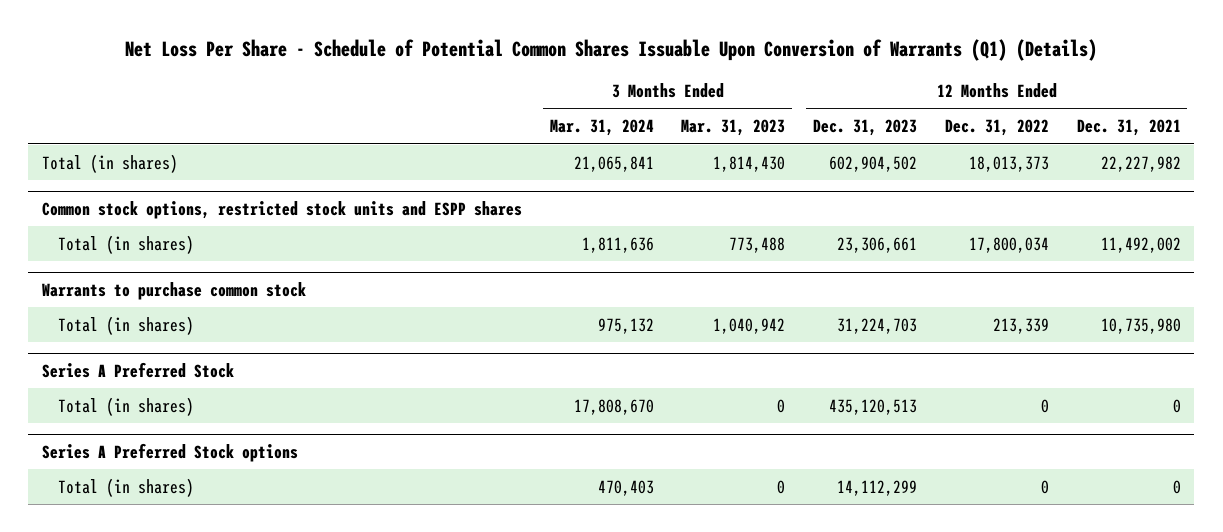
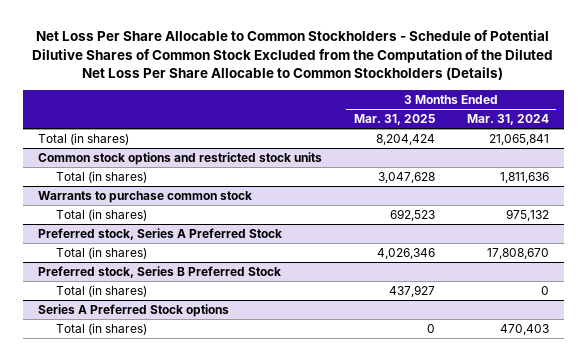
- Net Loss Per Share - Schedule of Potential Common Shares Issuable Upon Conversion of Warrants (Q1) (Details)
+ Net Loss Per Share Allocable to Common Stockholders - Schedule of Potential Dilutive Shares of Common Stock Excluded from the Computation of the Diluted Net Loss Per Share Allocable to Common Stockholders (Details)
- | 3 Months Ended Mar. 31, 2024 | 3 Months Ended Mar. 31, 2023 | 12 Months Ended Dec. 31, 2023 | 12 Months Ended Dec. 31, 2022 | 12 Months Ended Dec. 31, 2021
+ | 3 Months Ended Mar. 31, 2025 | 3 Months Ended Mar. 31, 2024
- Common stock options, restricted stock units and ESPP shares
+ Common stock options and restricted stock units
- Series A Preferred Stock
+ Preferred stock, Series A Preferred Stock
+ Preferred stock, Series B Preferred Stock
+ Total (in shares) | 437,927 | 0

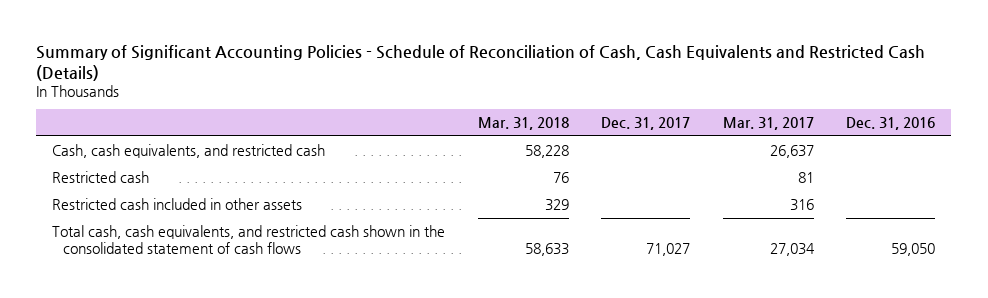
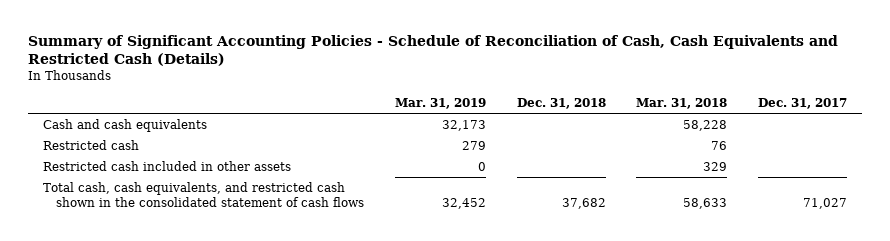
- | Mar. 31, 2018 | Dec. 31, 2017 | Mar. 31, 2017 | Dec. 31, 2016
+ | Mar. 31, 2019 | Dec. 31, 2018 | Mar. 31, 2018 | Dec. 31, 2017
- Cash, cash equivalents, and restricted cash | 58,228 | | 26,637 |
+ Cash and cash equivalents | 32,173 | | 58,228 |

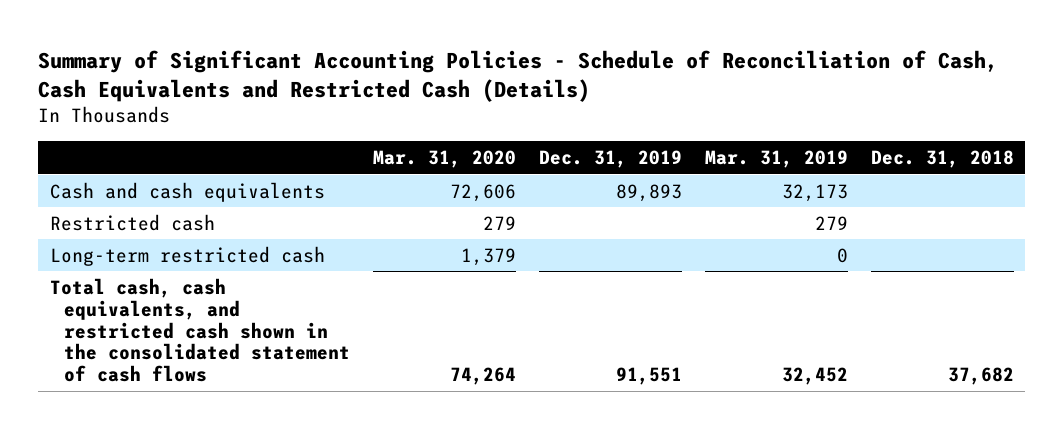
- | Mar. 31, 2019 | Dec. 31, 2018 | Mar. 31, 2018 | Dec. 31, 2017
+ | Mar. 31, 2020 | Dec. 31, 2019 | Mar. 31, 2019 | Dec. 31, 2018
- Restricted cash included in other assets | 0 | | 329 |
+ Long-term restricted cash | 1,379 | | 0 |

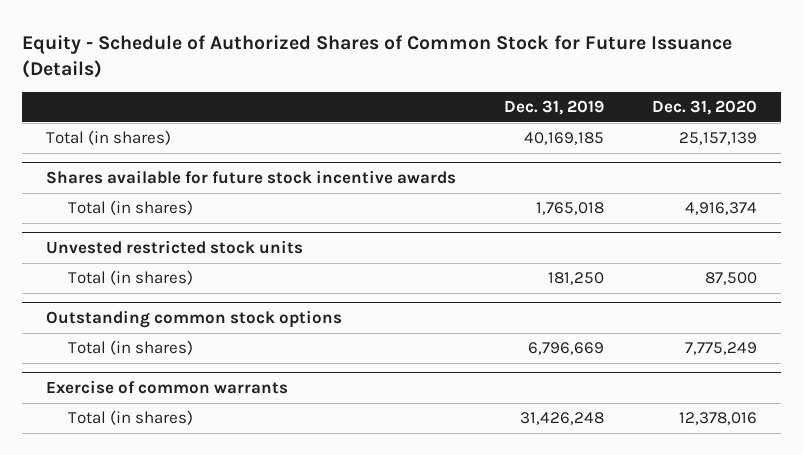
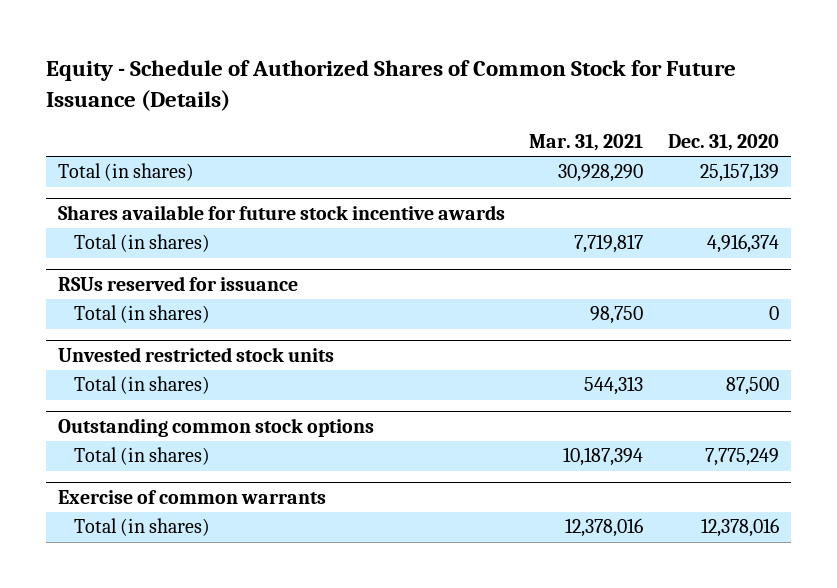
- | Dec. 31, 2019 | Dec. 31, 2020
+ | Mar. 31, 2021 | Dec. 31, 2020
+ RSUs reserved for issuance
+ Total (in shares) | 98,750 | 0

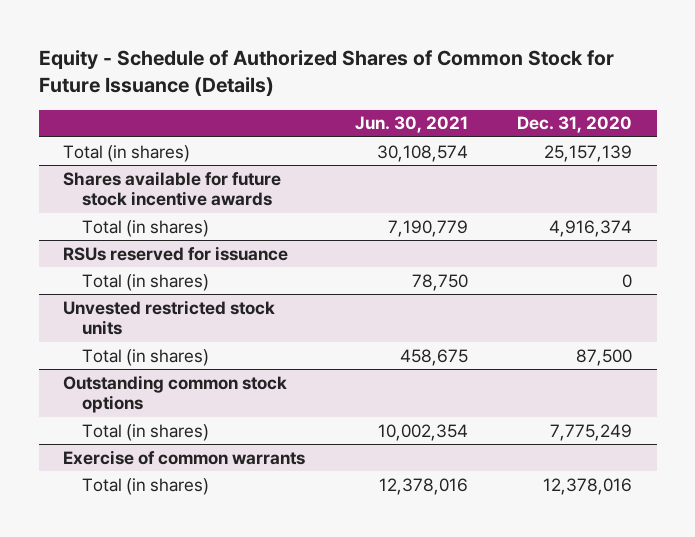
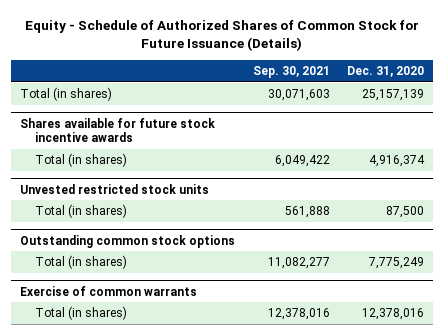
- | Jun. 30, 2021 | Dec. 31, 2020
+ | Sep. 30, 2021 | Dec. 31, 2020
- RSUs reserved for issuance
- Total (in shares) | 78,750 | 0

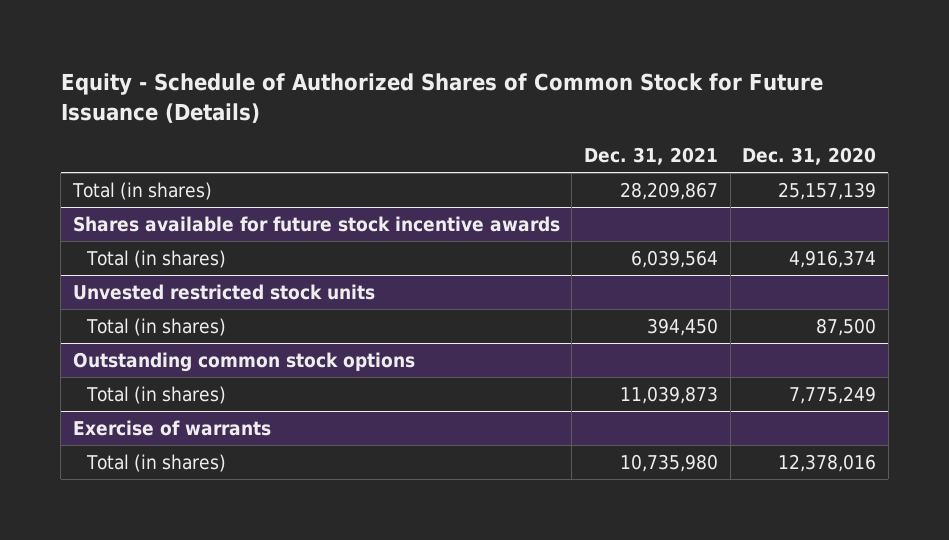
- | Sep. 30, 2021 | Dec. 31, 2020
+ | Dec. 31, 2021 | Dec. 31, 2020
- Exercise of common warrants
+ Exercise of warrants

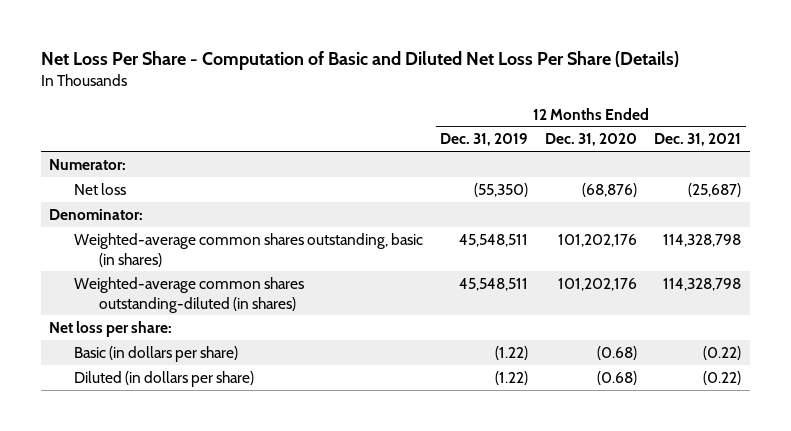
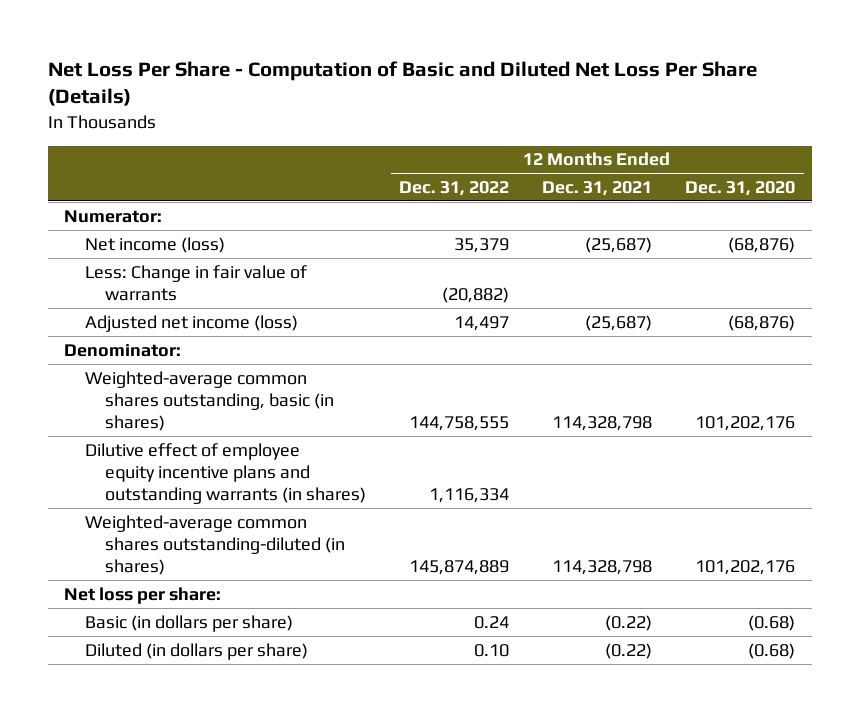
- | 12 Months Ended Dec. 31, 2019 | 12 Months Ended Dec. 31, 2020 | 12 Months Ended Dec. 31, 2021
+ | 12 Months Ended Dec. 31, 2022 | 12 Months Ended Dec. 31, 2021 | 12 Months Ended Dec. 31, 2020
- Net loss | (55,350) | (68,876) | (25,687)
+ Net income (loss) | 35,379 | (25,687) | (68,876)
+ Less: Change in fair value of warrants | (20,882) | |
+ Adjusted net income (loss) | 14,497 | (25,687) | (68,876)
+ Dilutive effect of employee equity incentive plans and outstanding warrants (in shares) | 1,116,334 | |

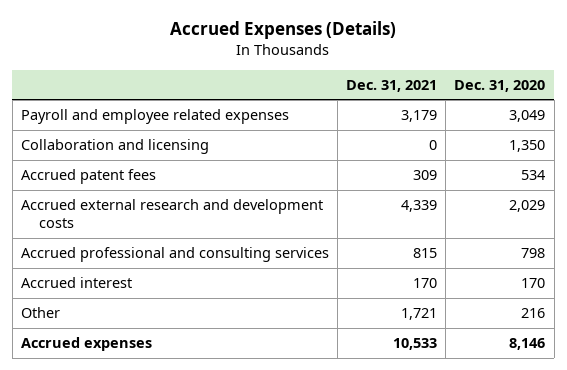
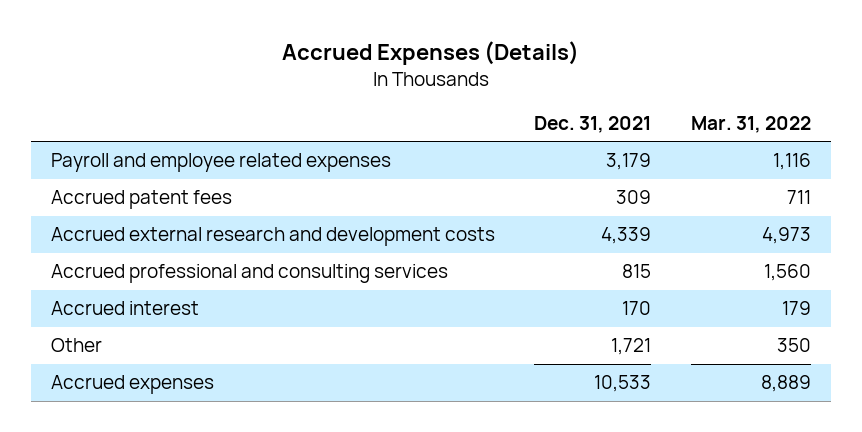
- | Dec. 31, 2021 | Dec. 31, 2020
+ | Dec. 31, 2021 | Mar. 31, 2022
- Collaboration and licensing | 0 | 1,350

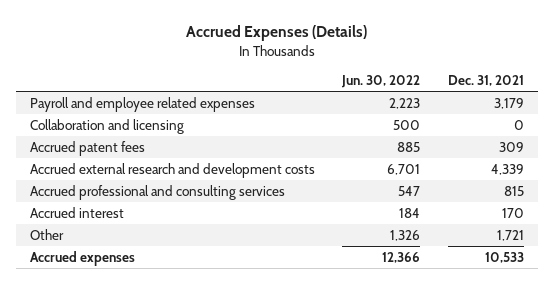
- | Dec. 31, 2021 | Mar. 31, 2022
+ | Jun. 30, 2022 | Dec. 31, 2021
+ Collaboration and licensing | 500 | 0

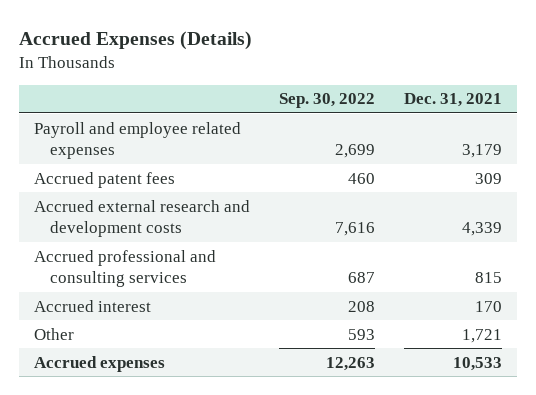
- | Jun. 30, 2022 | Dec. 31, 2021
+ | Sep. 30, 2022 | Dec. 31, 2021
- Collaboration and licensing | 500 | 0

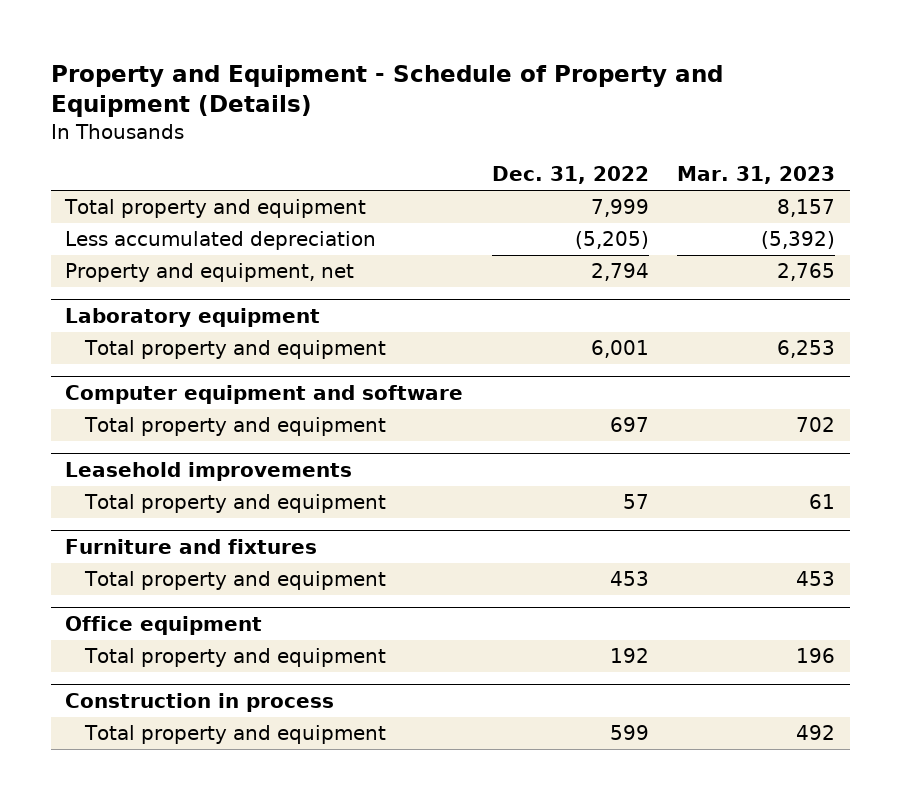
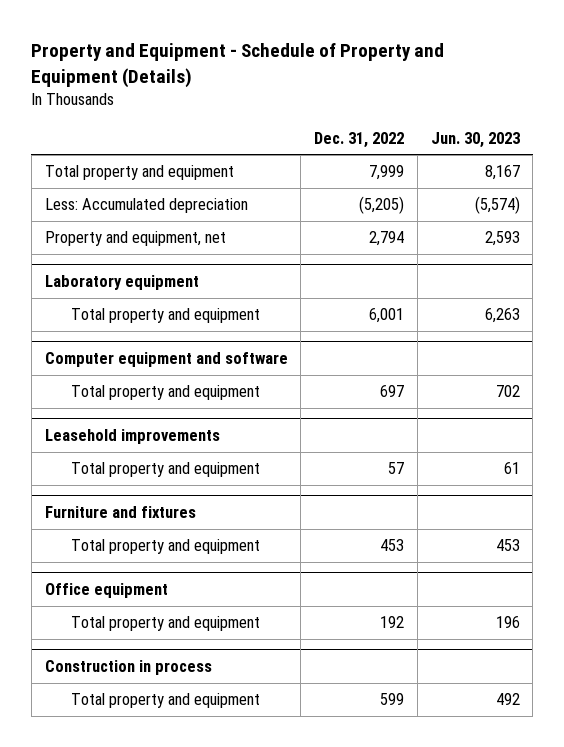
- | Dec. 31, 2022 | Mar. 31, 2023
+ | Dec. 31, 2022 | Jun. 30, 2023
- Less accumulated depreciation | (5,205) | (5,392)
+ Less: Accumulated depreciation | (5,205) | (5,574)

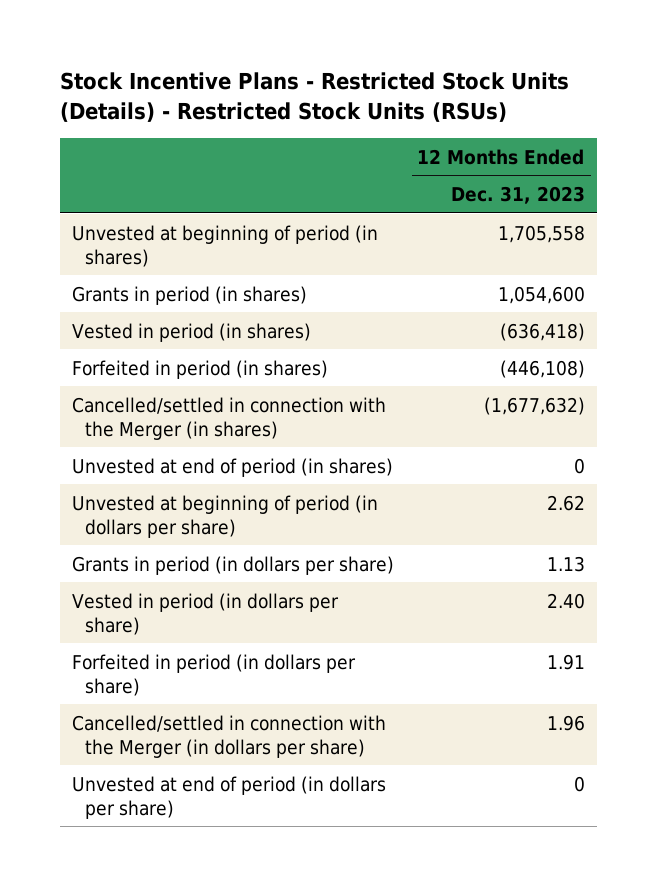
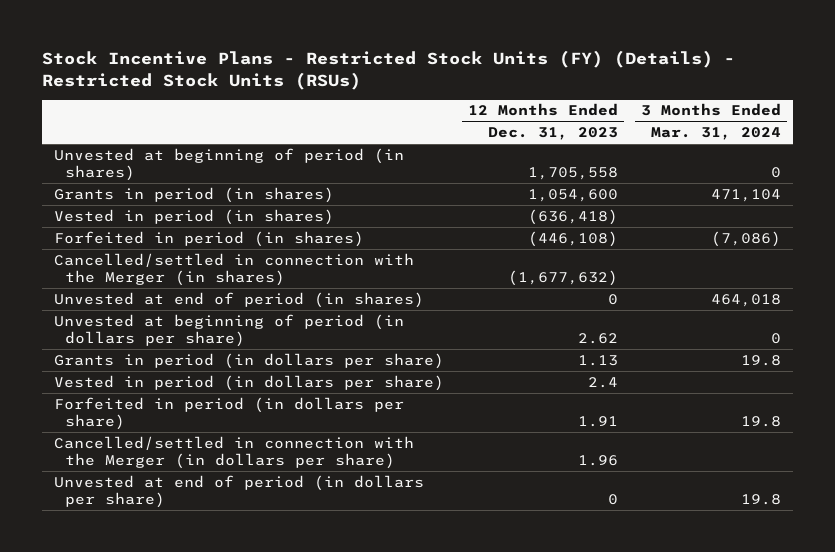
- Stock Incentive Plans - Restricted Stock Units (Details) - Restricted Stock Units (RSUs)
+ Stock Incentive Plans - Restricted Stock Units (FY) (Details) - Restricted Stock Units (RSUs)
- | 12 Months Ended Dec. 31, 2023
+ | 12 Months Ended Dec. 31, 2023 | 3 Months Ended Mar. 31, 2024
- Vested in period (in dollars per share) | 2.40
+ Vested in period (in dollars per share) | 2.4 |

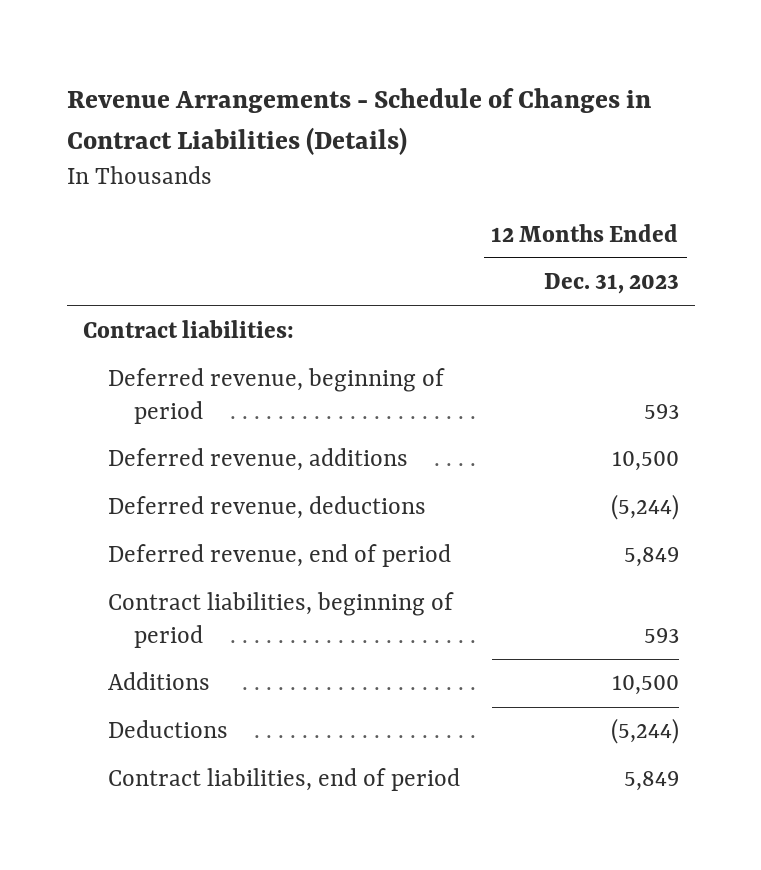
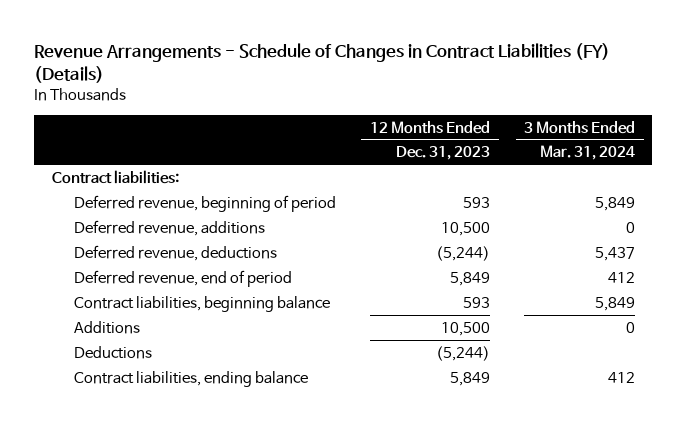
- Revenue Arrangements - Schedule of Changes in Contract Liabilities (Details)
+ Revenue Arrangements - Schedule of Changes in Contract Liabilities (FY) (Details)
- | 12 Months Ended Dec. 31, 2023
+ | 12 Months Ended Dec. 31, 2023 | 3 Months Ended Mar. 31, 2024
- Contract liabilities, beginning of period | 593
+ Contract liabilities, beginning balance | 593 | 5,849
- Contract liabilities, end of period | 5,849
+ Contract liabilities, ending balance | 5,849 | 412

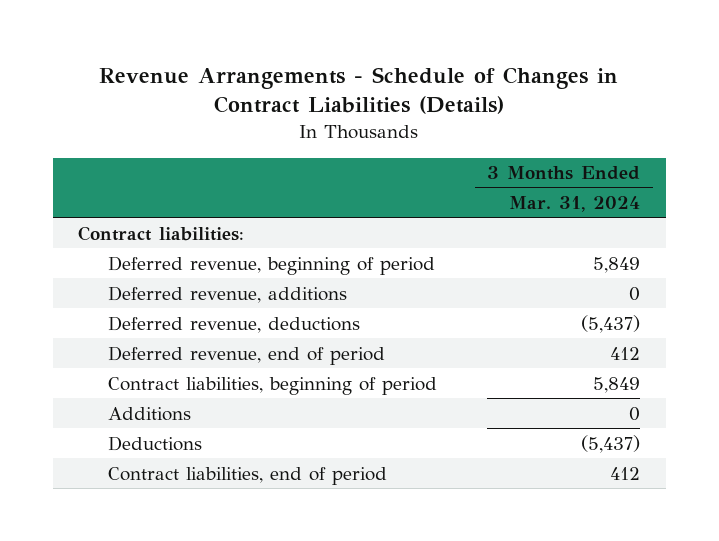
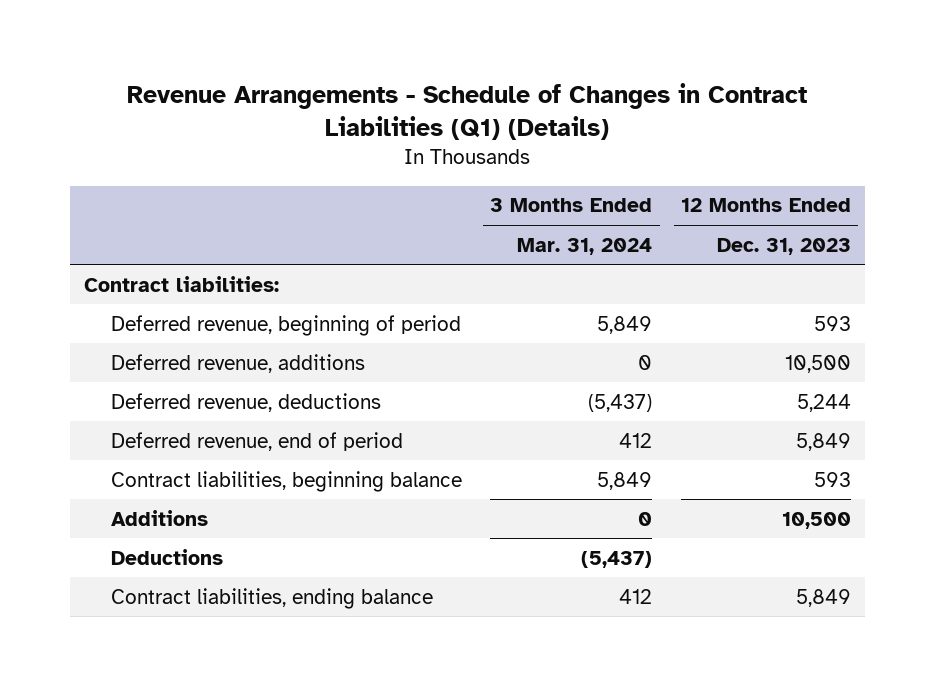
- Revenue Arrangements - Schedule of Changes in Contract Liabilities (Details)
+ Revenue Arrangements - Schedule of Changes in Contract Liabilities (Q1) (Details)
- | 3 Months Ended Mar. 31, 2024
+ | 3 Months Ended Mar. 31, 2024 | 12 Months Ended Dec. 31, 2023
- Contract liabilities, beginning of period | 5,849
+ Contract liabilities, beginning balance | 5,849 | 593
- Contract liabilities, end of period | 412
+ Contract liabilities, ending balance | 412 | 5,849

